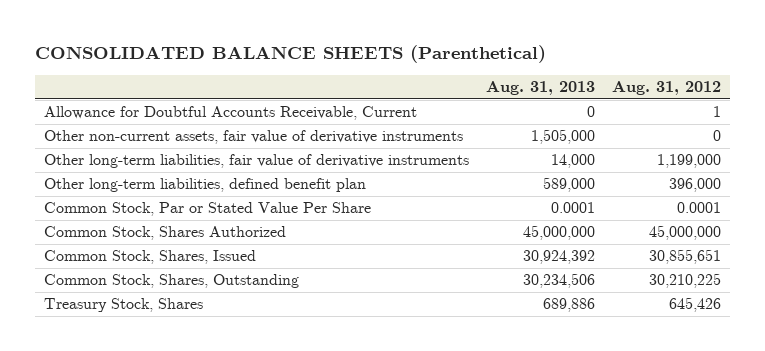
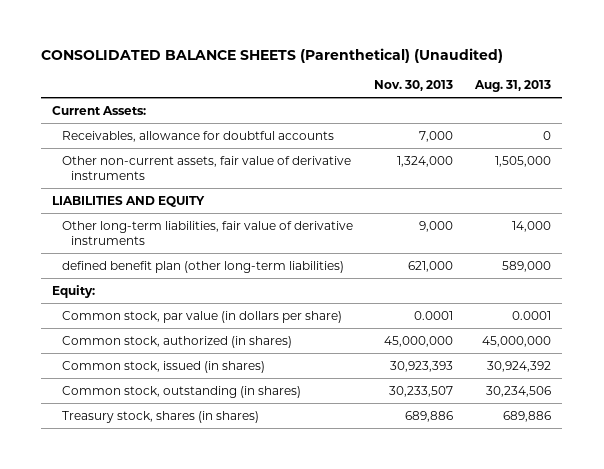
- CONSOLIDATED BALANCE SHEETS (Parenthetical)
+ CONSOLIDATED BALANCE SHEETS (Parenthetical) (Unaudited)
- | Aug. 31, 2013 | Aug. 31, 2012
+ | Nov. 30, 2013 | Aug. 31, 2013
- Allowance for Doubtful Accounts Receivable, Current | 0 | 1
+ Current Assets:
+ Receivables, allowance for doubtful accounts | 7,000 | 0
+ LIABILITIES AND EQUITY
- Other long-term liabilities, defined benefit plan | 589,000 | 396,000
- Common Stock, Par or Stated Value Per Share | 0.0001 | 0.0001
- Common Stock, Shares Authorized | 45,000,000 | 45,000,000
- Common Stock, Shares, Issued | 30,924,392 | 30,855,651
- Common Stock, Shares, Outstanding | 30,234,506 | 30,210,225
- Treasury Stock, Shares | 689,886 | 645,426
+ defined benefit plan (other long-term liabilities) | 621,000 | 589,000
+ Equity:
+ Common stock, par value (in dollars per share) | 0.0001 | 0.0001
+ Common stock, authorized (in shares) | 45,000,000 | 45,000,000
+ Common stock, issued (in shares) | 30,923,393 | 30,924,392
+ Common stock, outstanding (in shares) | 30,233,507 | 30,234,506
+ Treasury stock, shares (in shares) | 689,886 | 689,886

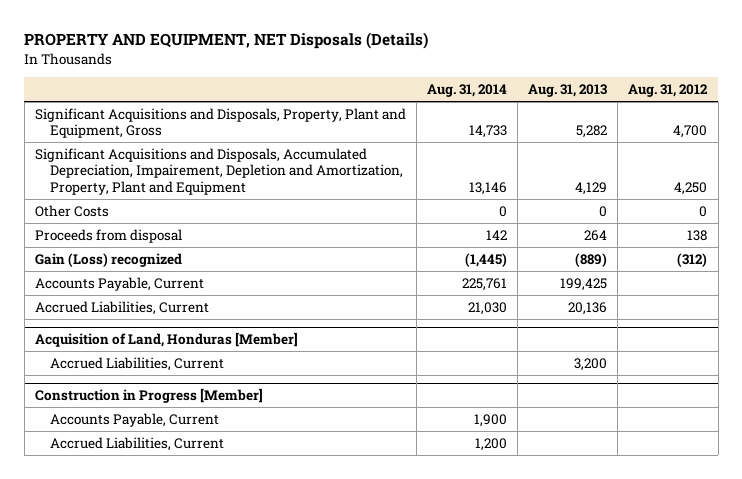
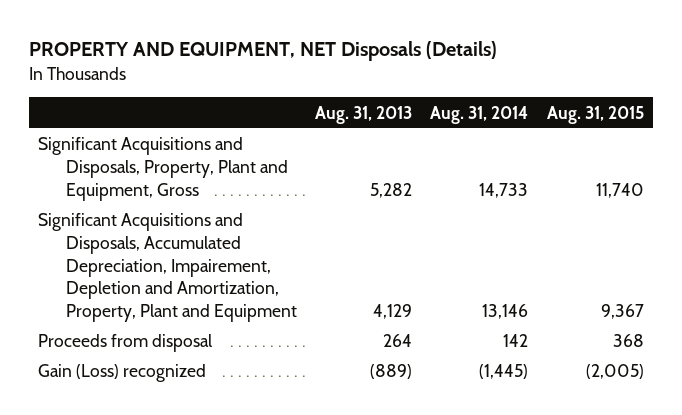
- | Aug. 31, 2014 | Aug. 31, 2013 | Aug. 31, 2012
+ | Aug. 31, 2013 | Aug. 31, 2014 | Aug. 31, 2015
- Other Costs | 0 | 0 | 0
- Accounts Payable, Current | 225,761 | 199,425 |
- Accrued Liabilities, Current | 21,030 | 20,136 |
- Acquisition of Land, Honduras [Member]
- Accrued Liabilities, Current | | 3,200 |
- Construction in Progress [Member]
- Accounts Payable, Current | 1,900 | |
- Accrued Liabilities, Current | 1,200 | |

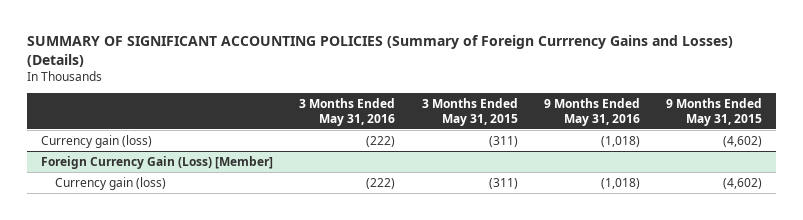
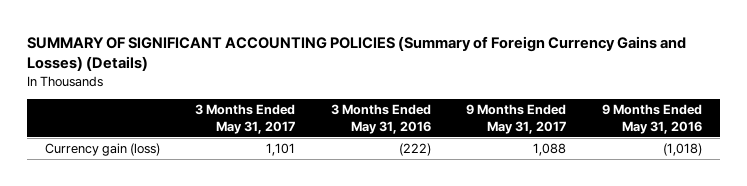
- SUMMARY OF SIGNIFICANT ACCOUNTING POLICIES (Summary of Foreign Currrency Gains and Losses) (Details)
+ SUMMARY OF SIGNIFICANT ACCOUNTING POLICIES (Summary of Foreign Currency Gains and Losses) (Details)
- | 3 Months Ended May 31, 2016 | 3 Months Ended May 31, 2015 | 9 Months Ended May 31, 2016 | 9 Months Ended May 31, 2015
+ | 3 Months Ended May 31, 2017 | 3 Months Ended May 31, 2016 | 9 Months Ended May 31, 2017 | 9 Months Ended May 31, 2016
- Foreign Currency Gain (Loss) [Member]
- Currency gain (loss) | (222) | (311) | (1,018) | (4,602)

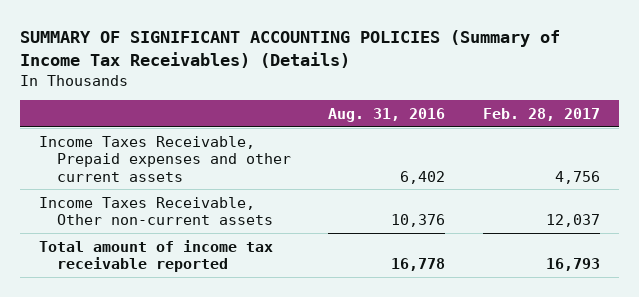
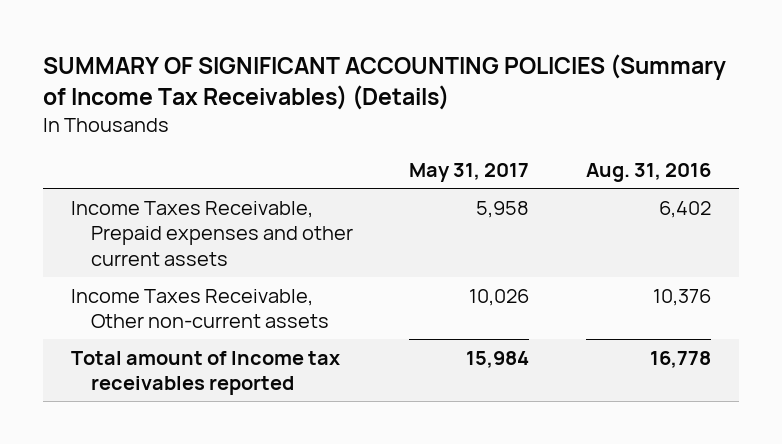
- | Aug. 31, 2016 | Feb. 28, 2017
+ | May 31, 2017 | Aug. 31, 2016
- Total amount of income tax receivable reported | 16,778 | 16,793
+ Total amount of Income tax receivables reported | 15,984 | 16,778

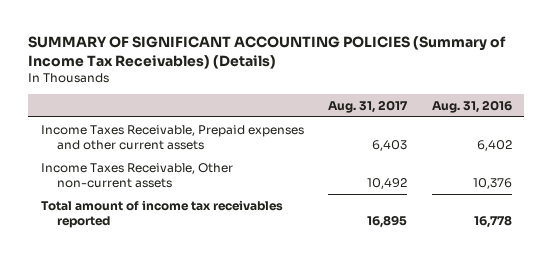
- | May 31, 2017 | Aug. 31, 2016
+ | Aug. 31, 2017 | Aug. 31, 2016
- Total amount of Income tax receivables reported | 15,984 | 16,778
+ Total amount of income tax receivables reported | 16,895 | 16,778

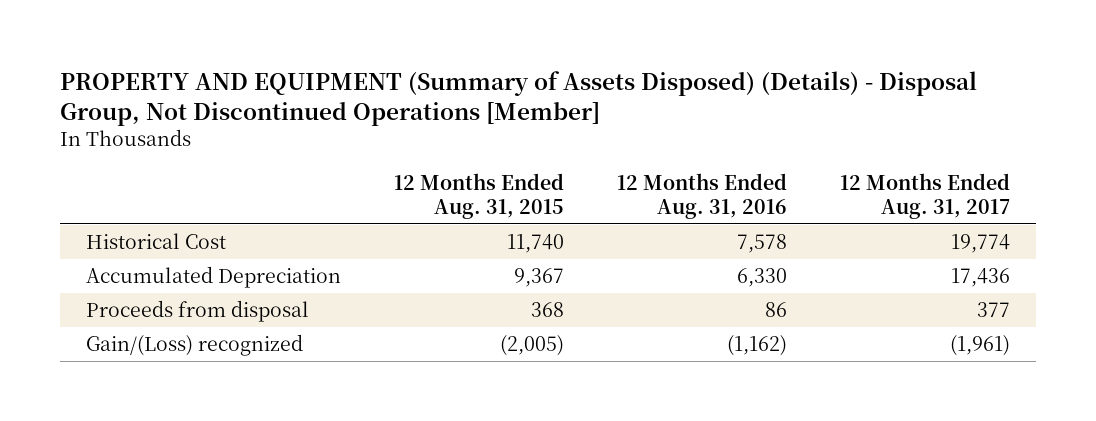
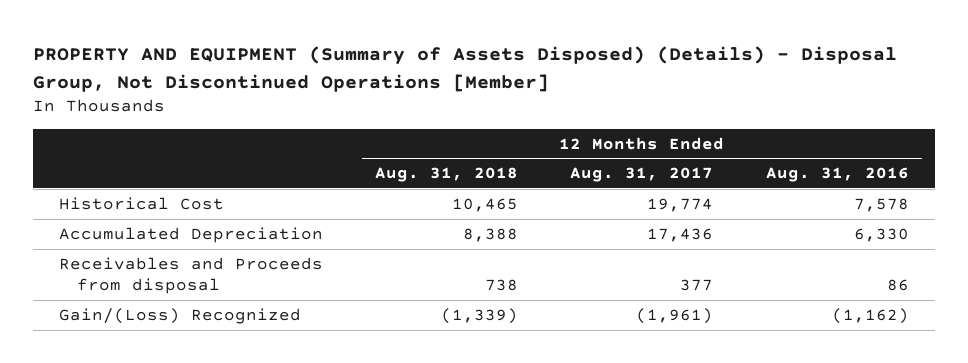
- | 12 Months Ended Aug. 31, 2015 | 12 Months Ended Aug. 31, 2016 | 12 Months Ended Aug. 31, 2017
+ | 12 Months Ended Aug. 31, 2018 | 12 Months Ended Aug. 31, 2017 | 12 Months Ended Aug. 31, 2016
- Proceeds from disposal | 368 | 86 | 377
- Gain/(Loss) recognized | (2,005) | (1,162) | (1,961)
+ Receivables and Proceeds from disposal | 738 | 377 | 86
+ Gain/(Loss) Recognized | (1,339) | (1,961) | (1,162)

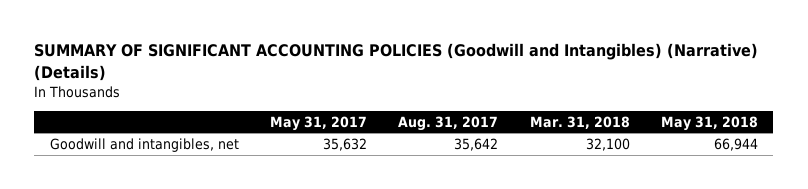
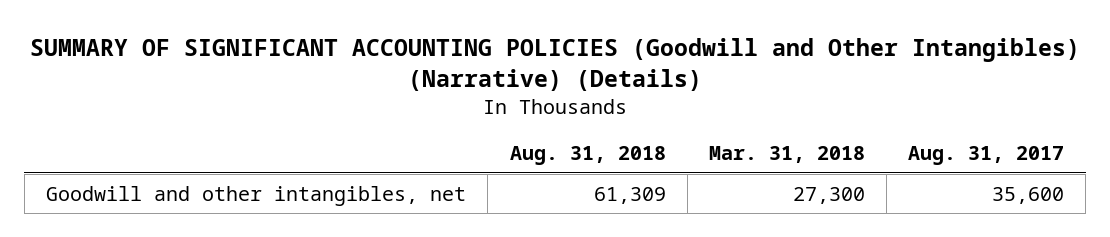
- SUMMARY OF SIGNIFICANT ACCOUNTING POLICIES (Goodwill and Intangibles) (Narrative) (Details)
+ SUMMARY OF SIGNIFICANT ACCOUNTING POLICIES (Goodwill and Other Intangibles) (Narrative) (Details)
- | May 31, 2017 | Aug. 31, 2017 | Mar. 31, 2018 | May 31, 2018
+ | Aug. 31, 2018 | Mar. 31, 2018 | Aug. 31, 2017
- Goodwill and intangibles, net | 35,632 | 35,642 | 32,100 | 66,944
+ Goodwill and other intangibles, net | 61,309 | 27,300 | 35,600

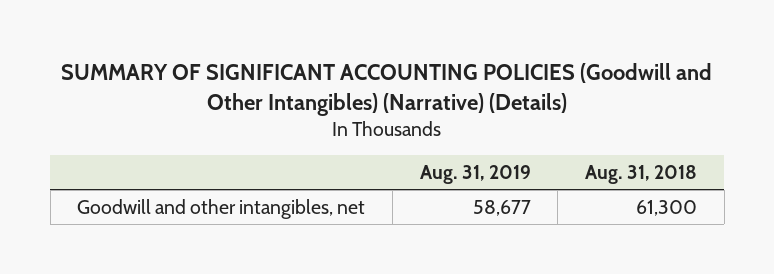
- | Aug. 31, 2018 | Mar. 31, 2018 | Aug. 31, 2017
+ | Aug. 31, 2019 | Aug. 31, 2018
- Goodwill and other intangibles, net | 61,309 | 27,300 | 35,600
+ Goodwill and other intangibles, net | 58,677 | 61,300

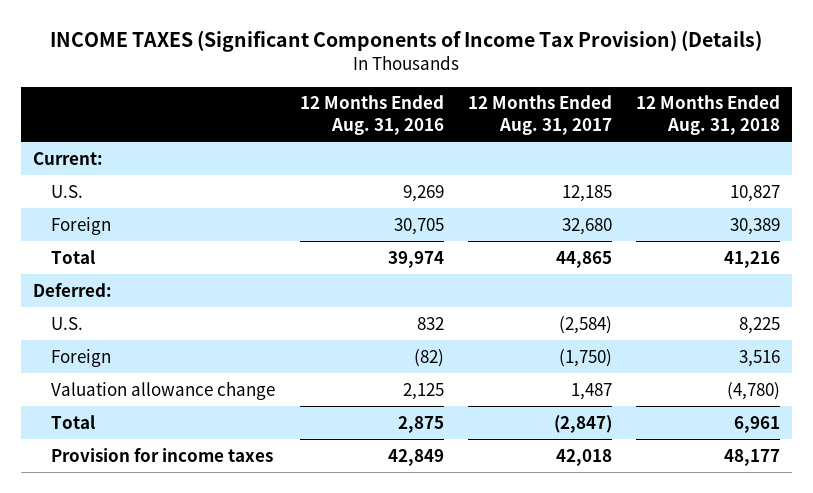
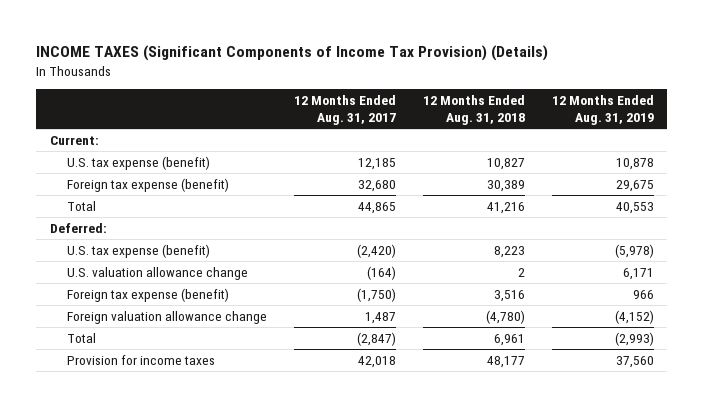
- | 12 Months Ended Aug. 31, 2016 | 12 Months Ended Aug. 31, 2017 | 12 Months Ended Aug. 31, 2018
+ | 12 Months Ended Aug. 31, 2017 | 12 Months Ended Aug. 31, 2018 | 12 Months Ended Aug. 31, 2019
- U.S. | 9,269 | 12,185 | 10,827
- Foreign | 30,705 | 32,680 | 30,389
+ U.S. tax expense (benefit) | 12,185 | 10,827 | 10,878
+ Foreign tax expense (benefit) | 32,680 | 30,389 | 29,675
- U.S. | 832 | (2,584) | 8,225
- Foreign | (82) | (1,750) | 3,516
- Valuation allowance change | 2,125 | 1,487 | (4,780)
+ U.S. tax expense (benefit) | (2,420) | 8,223 | (5,978)
+ U.S. valuation allowance change | (164) | 2 | 6,171
+ Foreign tax expense (benefit) | (1,750) | 3,516 | 966
+ Foreign valuation allowance change | 1,487 | (4,780) | (4,152)

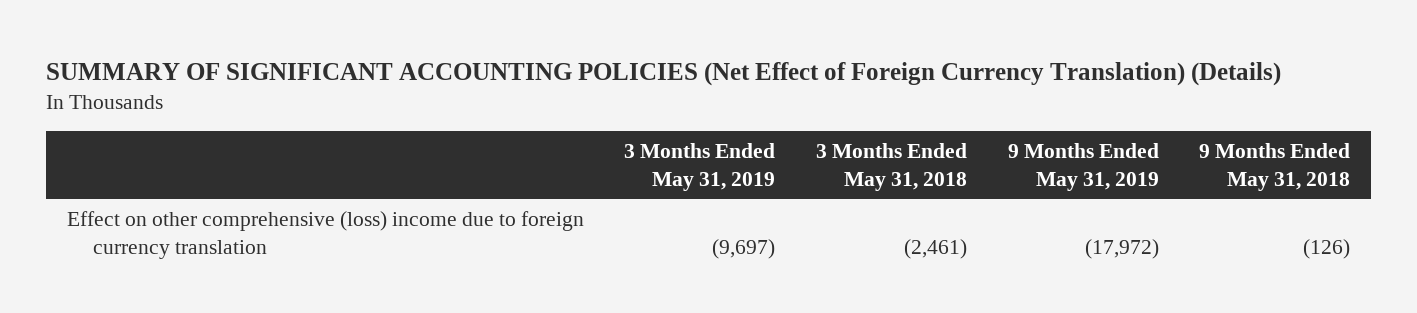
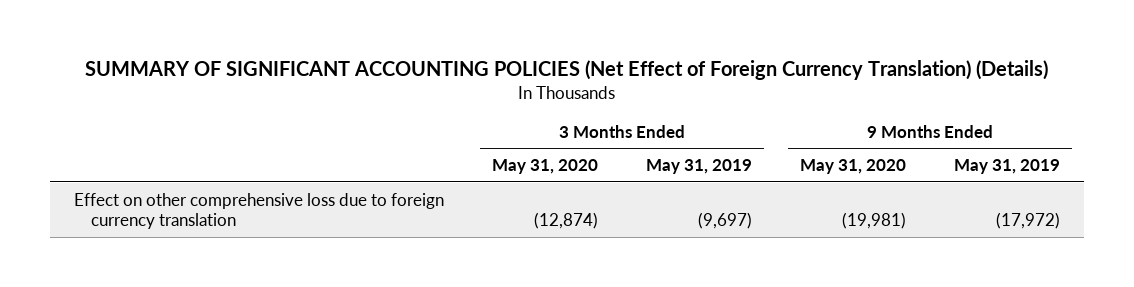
- | 3 Months Ended May 31, 2019 | 3 Months Ended May 31, 2018 | 9 Months Ended May 31, 2019 | 9 Months Ended May 31, 2018
+ | 3 Months Ended May 31, 2020 | 3 Months Ended May 31, 2019 | 9 Months Ended May 31, 2020 | 9 Months Ended May 31, 2019
- Effect on other comprehensive (loss) income due to foreign currency translation | (9,697) | (2,461) | (17,972) | (126)
+ Effect on other comprehensive loss due to foreign currency translation | (12,874) | (9,697) | (19,981) | (17,972)

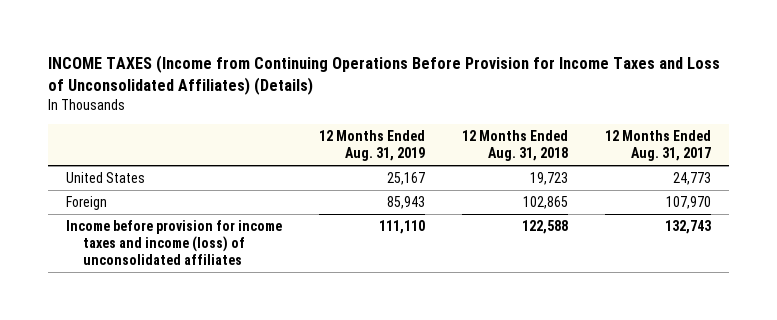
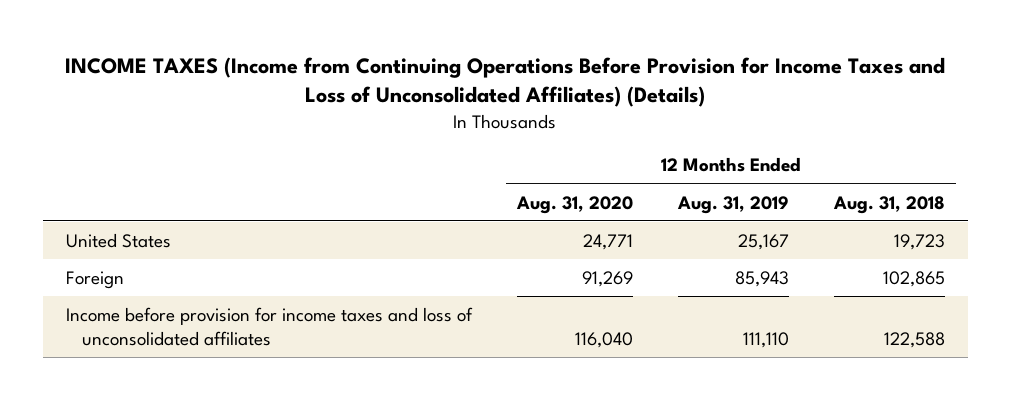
- | 12 Months Ended Aug. 31, 2019 | 12 Months Ended Aug. 31, 2018 | 12 Months Ended Aug. 31, 2017
+ | 12 Months Ended Aug. 31, 2020 | 12 Months Ended Aug. 31, 2019 | 12 Months Ended Aug. 31, 2018
- Income before provision for income taxes and income (loss) of unconsolidated affiliates | 111,110 | 122,588 | 132,743
+ Income before provision for income taxes and loss of unconsolidated affiliates | 116,040 | 111,110 | 122,588

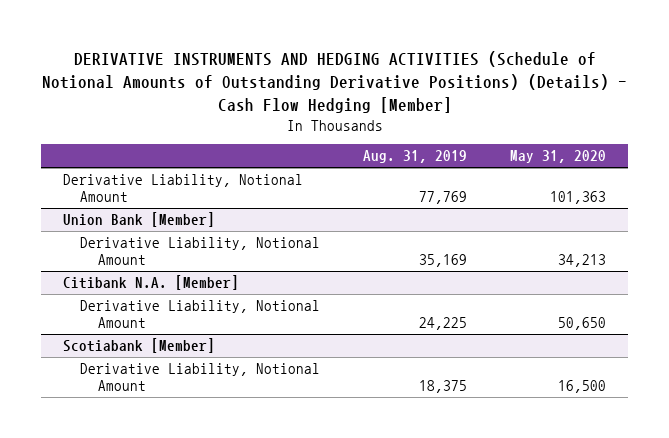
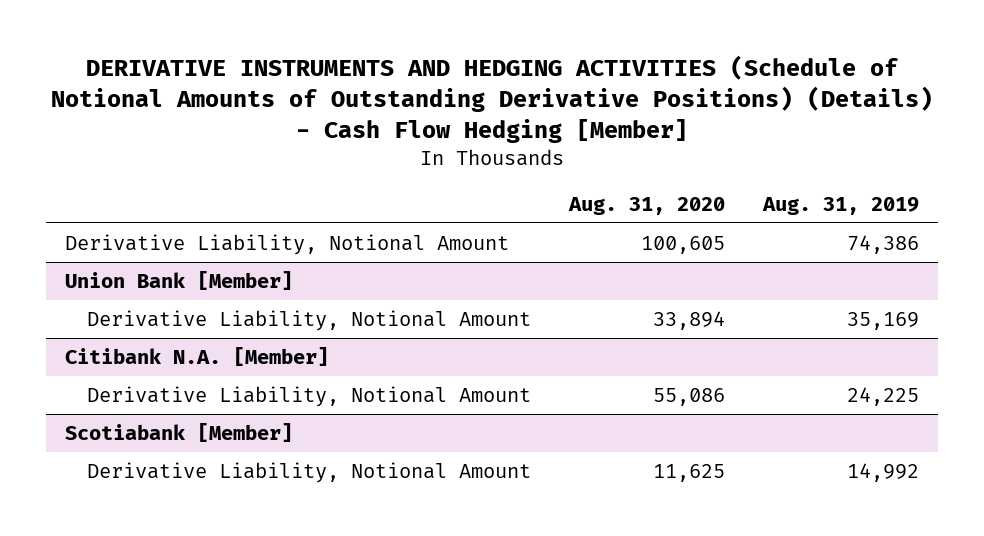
- | Aug. 31, 2019 | May 31, 2020
+ | Aug. 31, 2020 | Aug. 31, 2019
- Derivative Liability, Notional Amount | 77,769 | 101,363
+ Derivative Liability, Notional Amount | 100,605 | 74,386
@ Scotiabank [Member]
- Derivative Liability, Notional Amount | 18,375 | 16,500
+ Derivative Liability, Notional Amount | 11,625 | 14,992

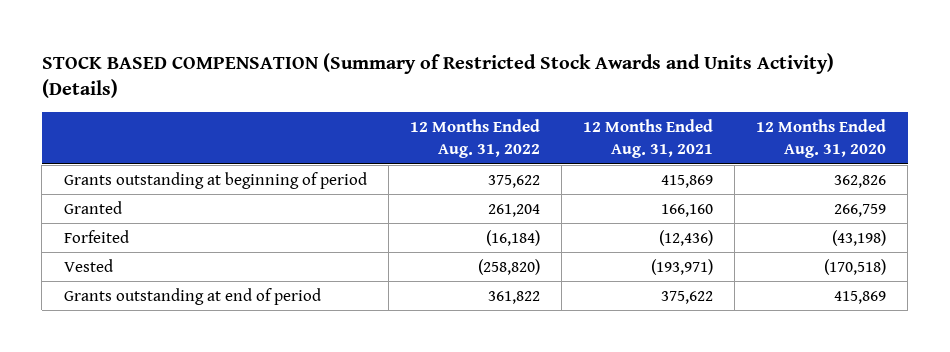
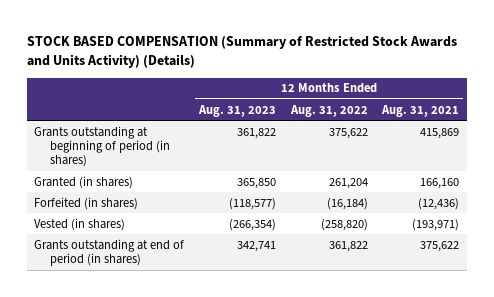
- | 12 Months Ended Aug. 31, 2022 | 12 Months Ended Aug. 31, 2021 | 12 Months Ended Aug. 31, 2020
+ | 12 Months Ended Aug. 31, 2023 | 12 Months Ended Aug. 31, 2022 | 12 Months Ended Aug. 31, 2021
- Grants outstanding at beginning of period | 375,622 | 415,869 | 362,826
- Granted | 261,204 | 166,160 | 266,759
- Forfeited | (16,184) | (12,436) | (43,198)
- Vested | (258,820) | (193,971) | (170,518)
- Grants outstanding at end of period | 361,822 | 375,622 | 415,869
+ Grants outstanding at beginning of period (in shares) | 361,822 | 375,622 | 415,869
+ Granted (in shares) | 365,850 | 261,204 | 166,160
+ Forfeited (in shares) | (118,577) | (16,184) | (12,436)
+ Vested (in shares) | (266,354) | (258,820) | (193,971)
+ Grants outstanding at end of period (in shares) | 342,741 | 361,822 | 375,622

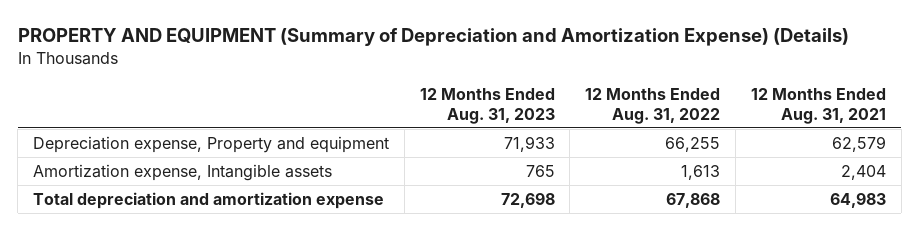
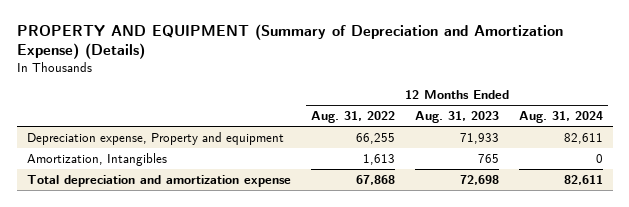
- | 12 Months Ended Aug. 31, 2023 | 12 Months Ended Aug. 31, 2022 | 12 Months Ended Aug. 31, 2021
+ | 12 Months Ended Aug. 31, 2022 | 12 Months Ended Aug. 31, 2023 | 12 Months Ended Aug. 31, 2024
- Amortization expense, Intangible assets | 765 | 1,613 | 2,404
+ Amortization, Intangibles | 1,613 | 765 | 0

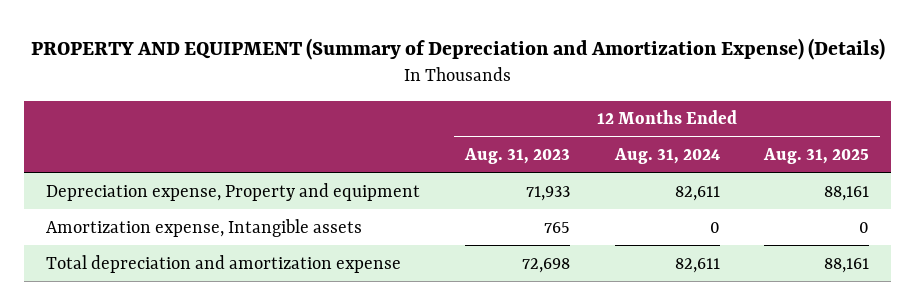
- | 12 Months Ended Aug. 31, 2022 | 12 Months Ended Aug. 31, 2023 | 12 Months Ended Aug. 31, 2024
+ | 12 Months Ended Aug. 31, 2023 | 12 Months Ended Aug. 31, 2024 | 12 Months Ended Aug. 31, 2025
- Amortization, Intangibles | 1,613 | 765 | 0
+ Amortization expense, Intangible assets | 765 | 0 | 0

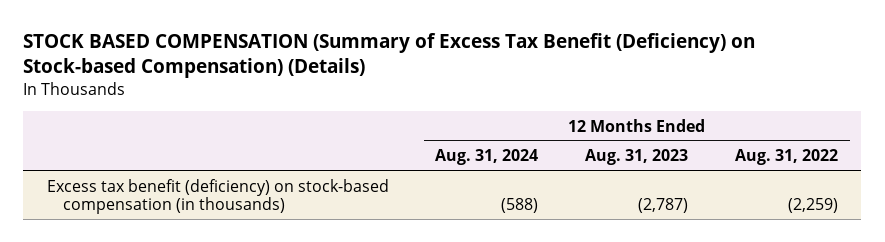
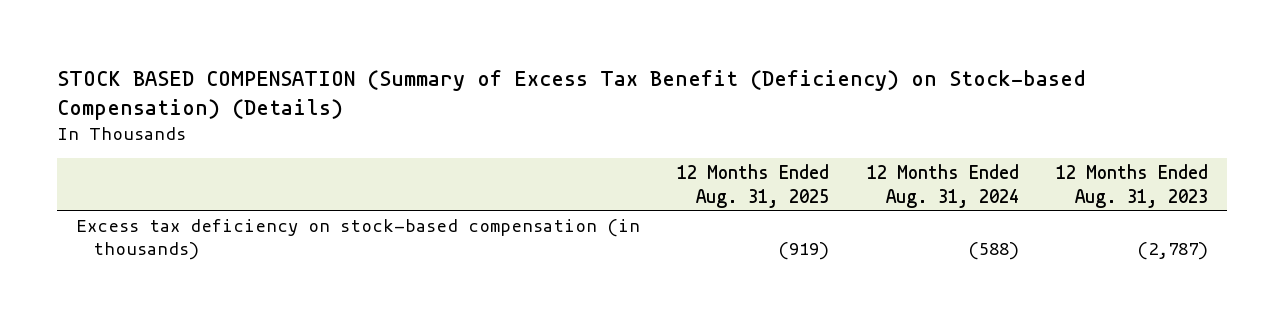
- | 12 Months Ended Aug. 31, 2024 | 12 Months Ended Aug. 31, 2023 | 12 Months Ended Aug. 31, 2022
+ | 12 Months Ended Aug. 31, 2025 | 12 Months Ended Aug. 31, 2024 | 12 Months Ended Aug. 31, 2023
- Excess tax benefit (deficiency) on stock-based compensation (in thousands) | (588) | (2,787) | (2,259)
+ Excess tax deficiency on stock-based compensation (in thousands) | (919) | (588) | (2,787)

